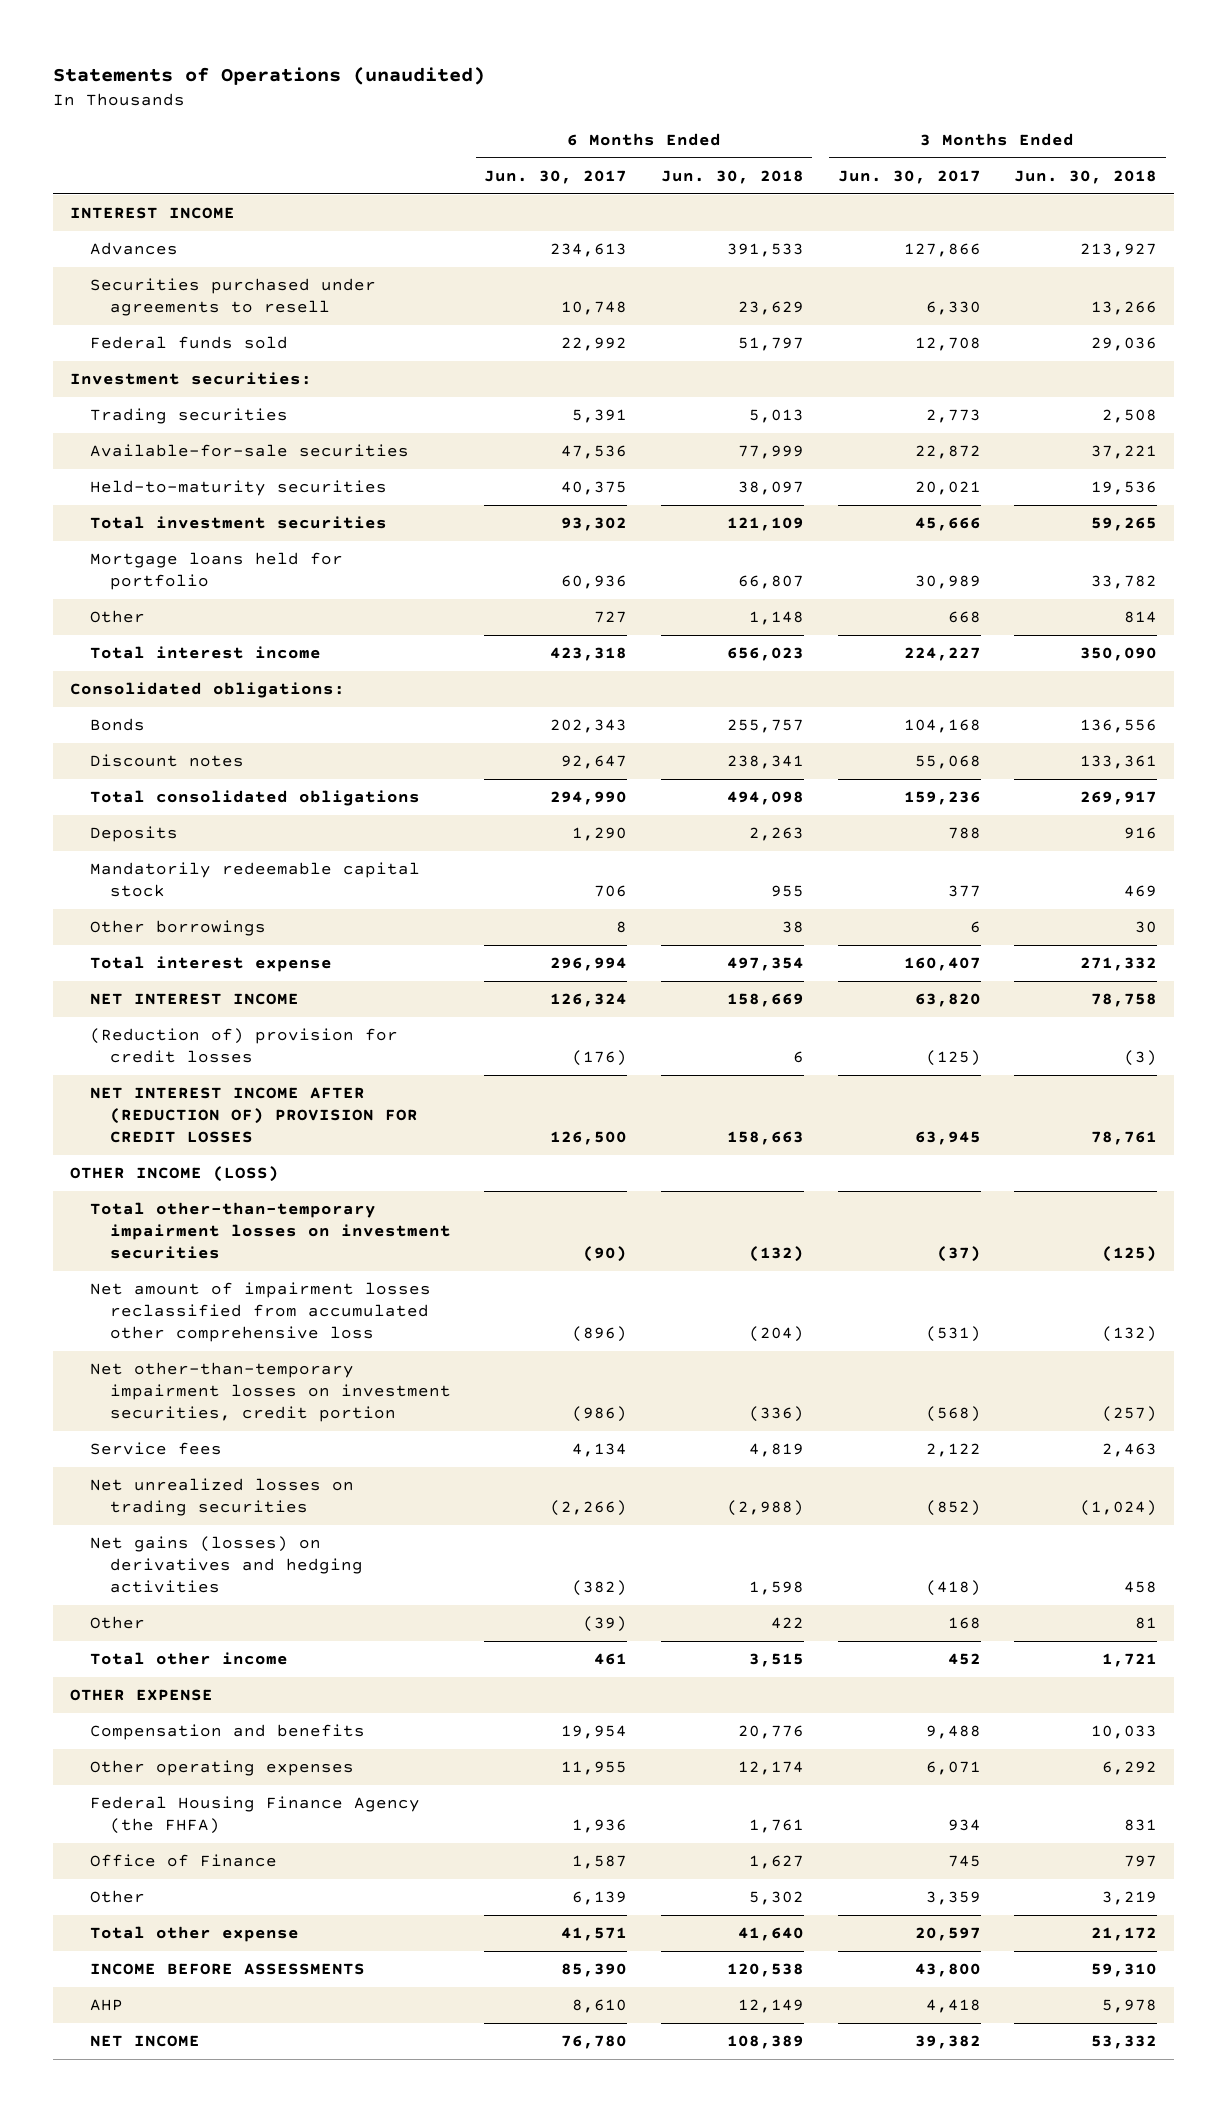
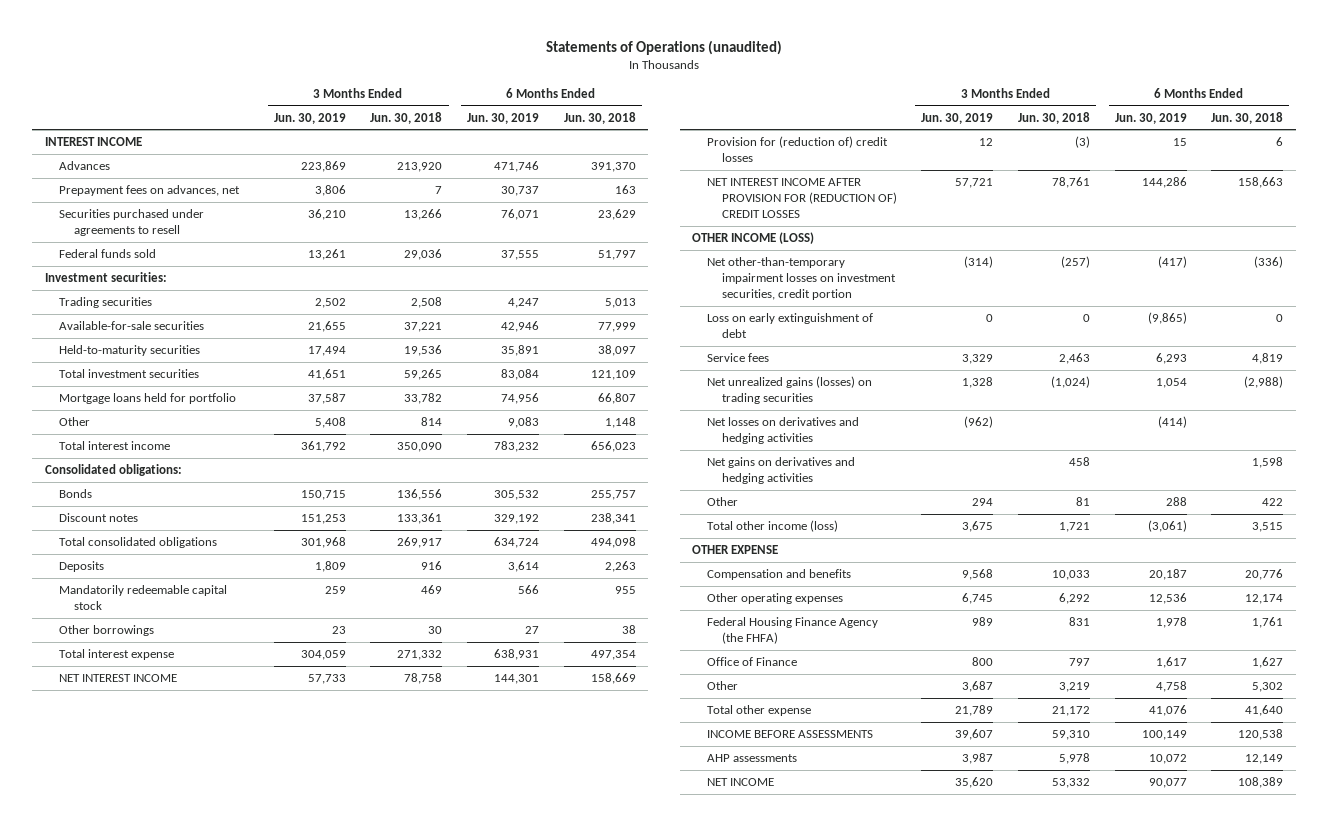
- | 6 Months Ended Jun. 30, 2017 | 6 Months Ended Jun. 30, 2018 | 3 Months Ended Jun. 30, 2017 | 3 Months Ended Jun. 30, 2018
+ | 3 Months Ended Jun. 30, 2019 | 3 Months Ended Jun. 30, 2018 | 6 Months Ended Jun. 30, 2019 | 6 Months Ended Jun. 30, 2018
- Advances | 234,613 | 391,533 | 127,866 | 213,927
+ Advances | 223,869 | 213,920 | 471,746 | 391,370
+ Prepayment fees on advances, net | 3,806 | 7 | 30,737 | 163
- (Reduction of) provision for credit losses | (176) | 6 | (125) | (3)
- NET INTEREST INCOME AFTER (REDUCTION OF) PROVISION FOR CREDIT LOSSES | 126,500 | 158,663 | 63,945 | 78,761
+ Provision for (reduction of) credit losses | 12 | (3) | 15 | 6
+ NET INTEREST INCOME AFTER PROVISION FOR (REDUCTION OF) CREDIT LOSSES | 57,721 | 78,761 | 144,286 | 158,663
- Total other-than-temporary impairment losses on investment securities | (90) | (132) | (37) | (125)
- Net amount of impairment losses reclassified from accumulated other comprehensive loss | (896) | (204) | (531) | (132)
+ Loss on early extinguishment of debt | 0 | 0 | (9,865) | 0
- Net unrealized losses on trading securities | (2,266) | (2,988) | (852) | (1,024)
- Net gains (losses) on derivatives and hedging activities | (382) | 1,598 | (418) | 458
+ Net unrealized gains (losses) on trading securities | 1,328 | (1,024) | 1,054 | (2,988)
+ Net losses on derivatives and hedging activities | (962) | | (414) |
+ Net gains on derivatives and hedging activities | | 458 | | 1,598
- Total other income | 461 | 3,515 | 452 | 1,721
+ Total other income (loss) | 3,675 | 1,721 | (3,061) | 3,515
- AHP | 8,610 | 12,149 | 4,418 | 5,978
+ AHP assessments | 3,987 | 5,978 | 10,072 | 12,149

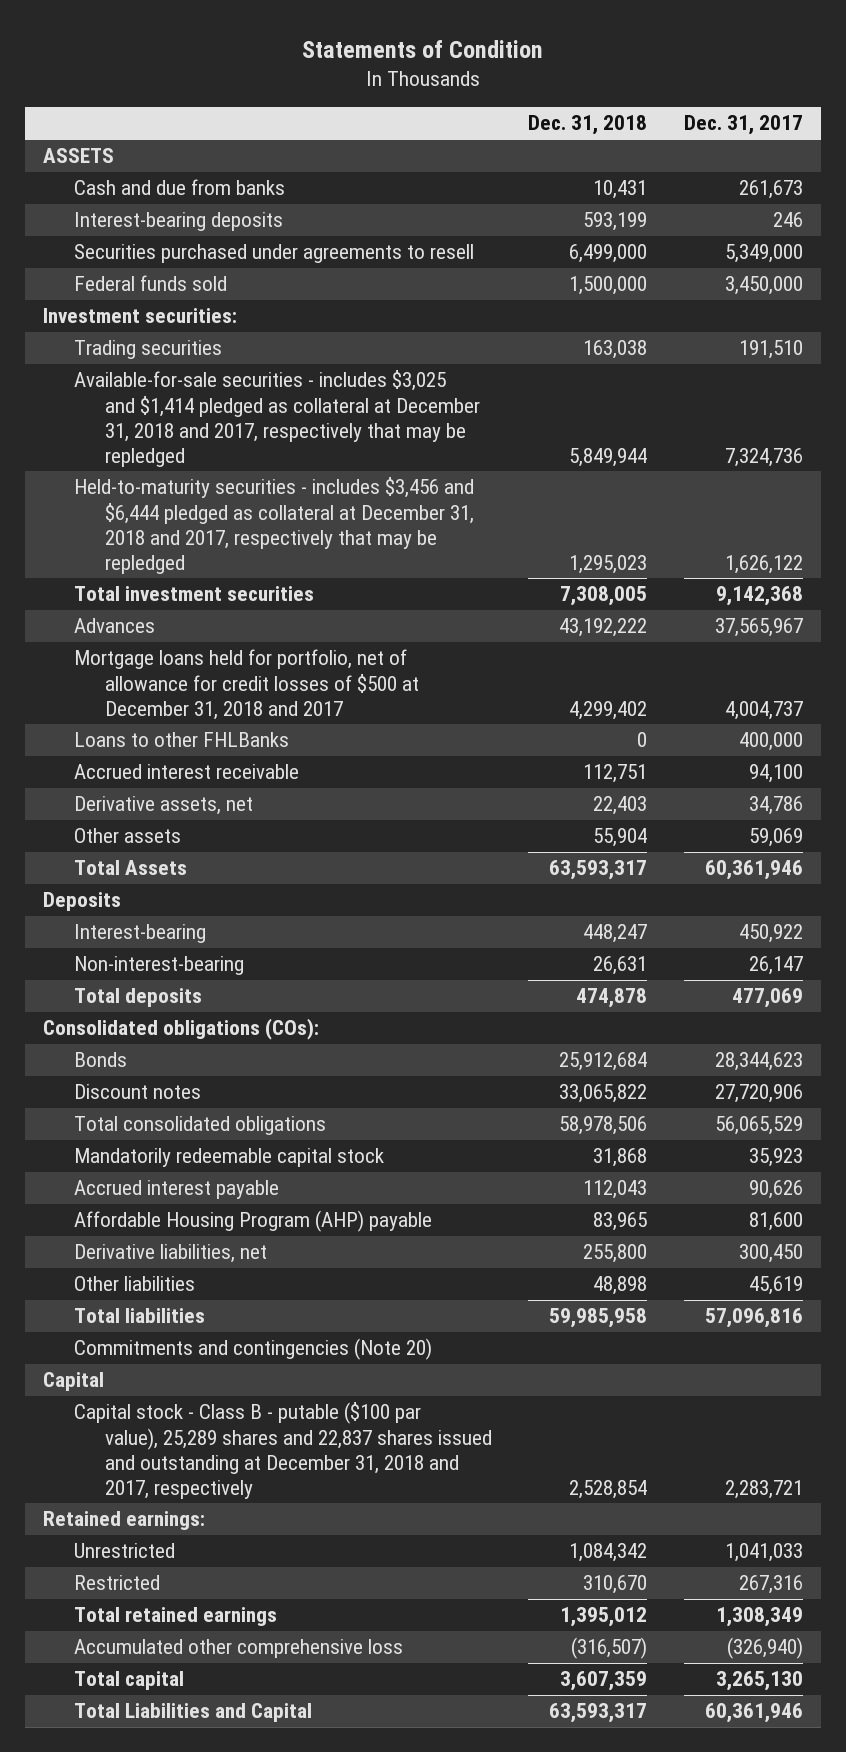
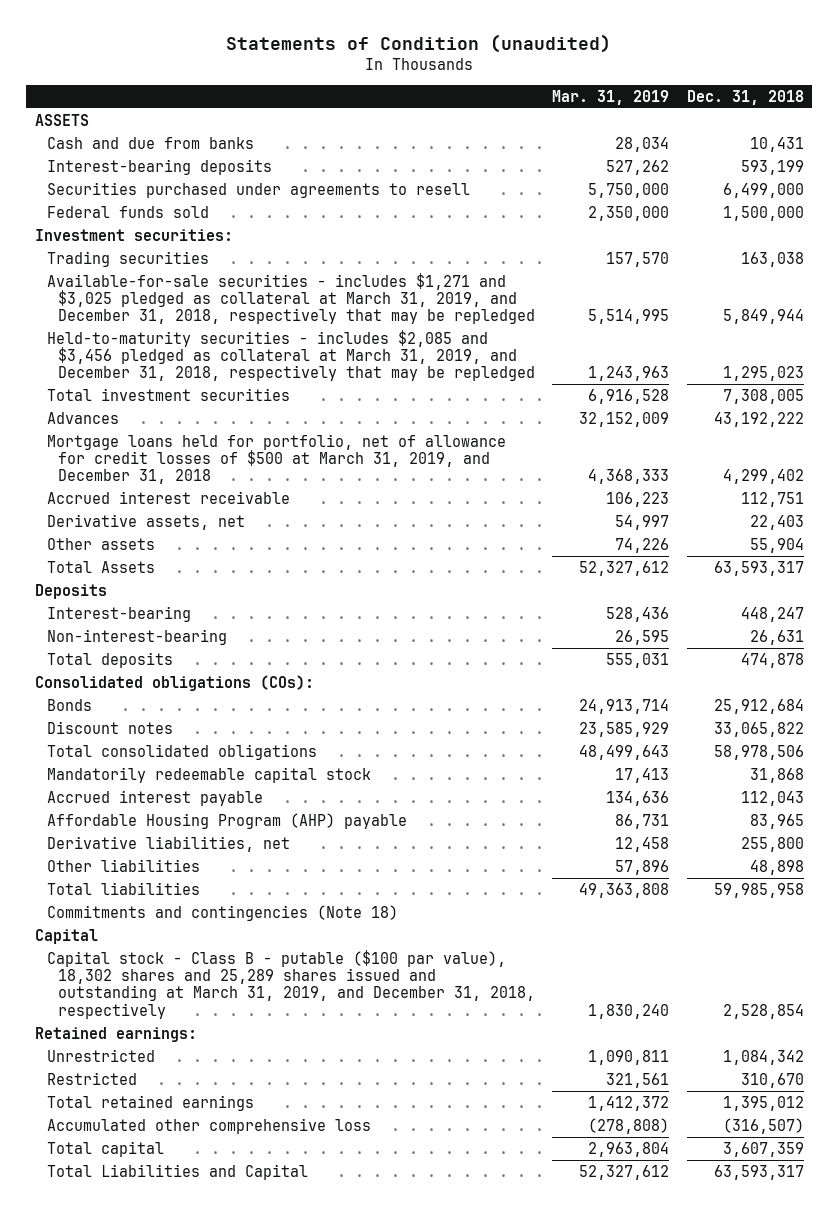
- Statements of Condition
+ Statements of Condition (unaudited)
- | Dec. 31, 2018 | Dec. 31, 2017
+ | Mar. 31, 2019 | Dec. 31, 2018
- Available-for-sale securities - includes $3,025 and $1,414 pledged as collateral at December 31, 2018 and 2017, respectively that may be repledged | 5,849,944 | 7,324,736
- Held-to-maturity securities - includes $3,456 and $6,444 pledged as collateral at December 31, 2018 and 2017, respectively that may be repledged | 1,295,023 | 1,626,122
+ Available-for-sale securities - includes $1,271 and $3,025 pledged as collateral at March 31, 2019, and December 31, 2018, respectively that may be repledged | 5,514,995 | 5,849,944
+ Held-to-maturity securities - includes $2,085 and $3,456 pledged as collateral at March 31, 2019, and December 31, 2018, respectively that may be repledged | 1,243,963 | 1,295,023
- Mortgage loans held for portfolio, net of allowance for credit losses of $500 at December 31, 2018 and 2017 | 4,299,402 | 4,004,737
- Loans to other FHLBanks | 0 | 400,000
+ Mortgage loans held for portfolio, net of allowance for credit losses of $500 at March 31, 2019, and December 31, 2018 | 4,368,333 | 4,299,402
- Commitments and contingencies (Note 20)
+ Commitments and contingencies (Note 18)
- Capital stock - Class B - putable ($100 par value), 25,289 shares and 22,837 shares issued and outstanding at December 31, 2018 and 2017, respectively | 2,528,854 | 2,283,721
+ Capital stock - Class B - putable ($100 par value), 18,302 shares and 25,289 shares issued and outstanding at March 31, 2019, and December 31, 2018, respectively | 1,830,240 | 2,528,854

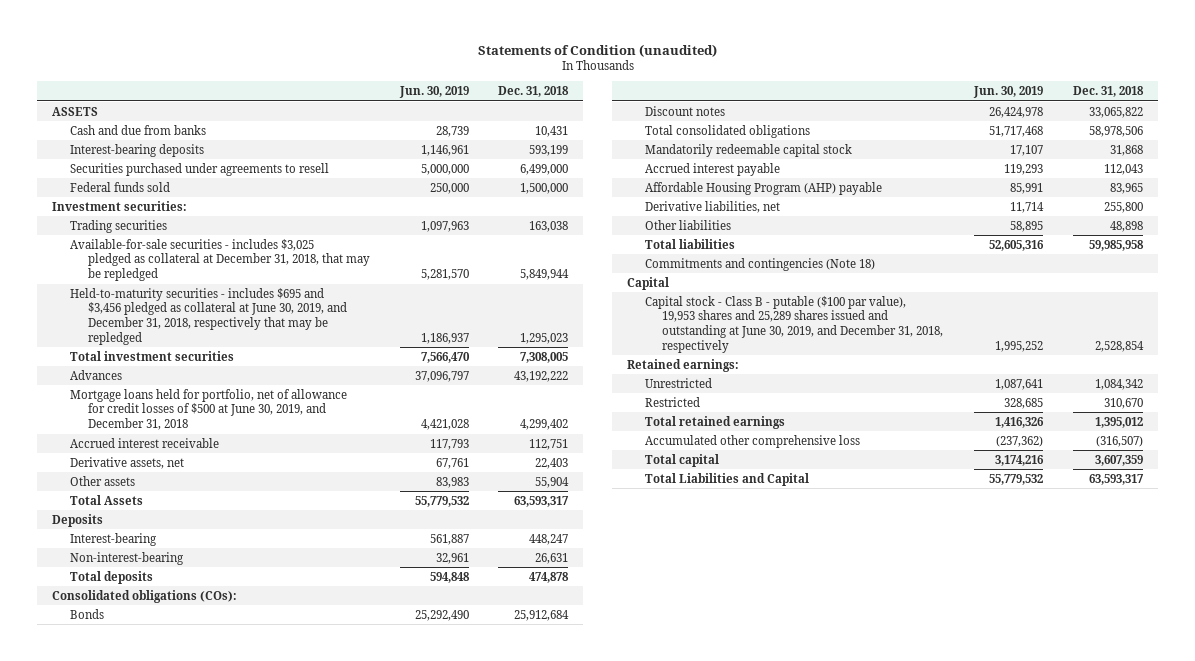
- | Mar. 31, 2019 | Dec. 31, 2018
+ | Jun. 30, 2019 | Dec. 31, 2018
- Available-for-sale securities - includes $1,271 and $3,025 pledged as collateral at March 31, 2019, and December 31, 2018, respectively that may be repledged | 5,514,995 | 5,849,944
- Held-to-maturity securities - includes $2,085 and $3,456 pledged as collateral at March 31, 2019, and December 31, 2018, respectively that may be repledged | 1,243,963 | 1,295,023
+ Available-for-sale securities - includes $3,025 pledged as collateral at December 31, 2018, that may be repledged | 5,281,570 | 5,849,944
+ Held-to-maturity securities - includes $695 and $3,456 pledged as collateral at June 30, 2019, and December 31, 2018, respectively that may be repledged | 1,186,937 | 1,295,023
- Mortgage loans held for portfolio, net of allowance for credit losses of $500 at March 31, 2019, and December 31, 2018 | 4,368,333 | 4,299,402
+ Mortgage loans held for portfolio, net of allowance for credit losses of $500 at June 30, 2019, and December 31, 2018 | 4,421,028 | 4,299,402
- Capital stock - Class B - putable ($100 par value), 18,302 shares and 25,289 shares issued and outstanding at March 31, 2019, and December 31, 2018, respectively | 1,830,240 | 2,528,854
+ Capital stock - Class B - putable ($100 par value), 19,953 shares and 25,289 shares issued and outstanding at June 30, 2019, and December 31, 2018, respectively | 1,995,252 | 2,528,854

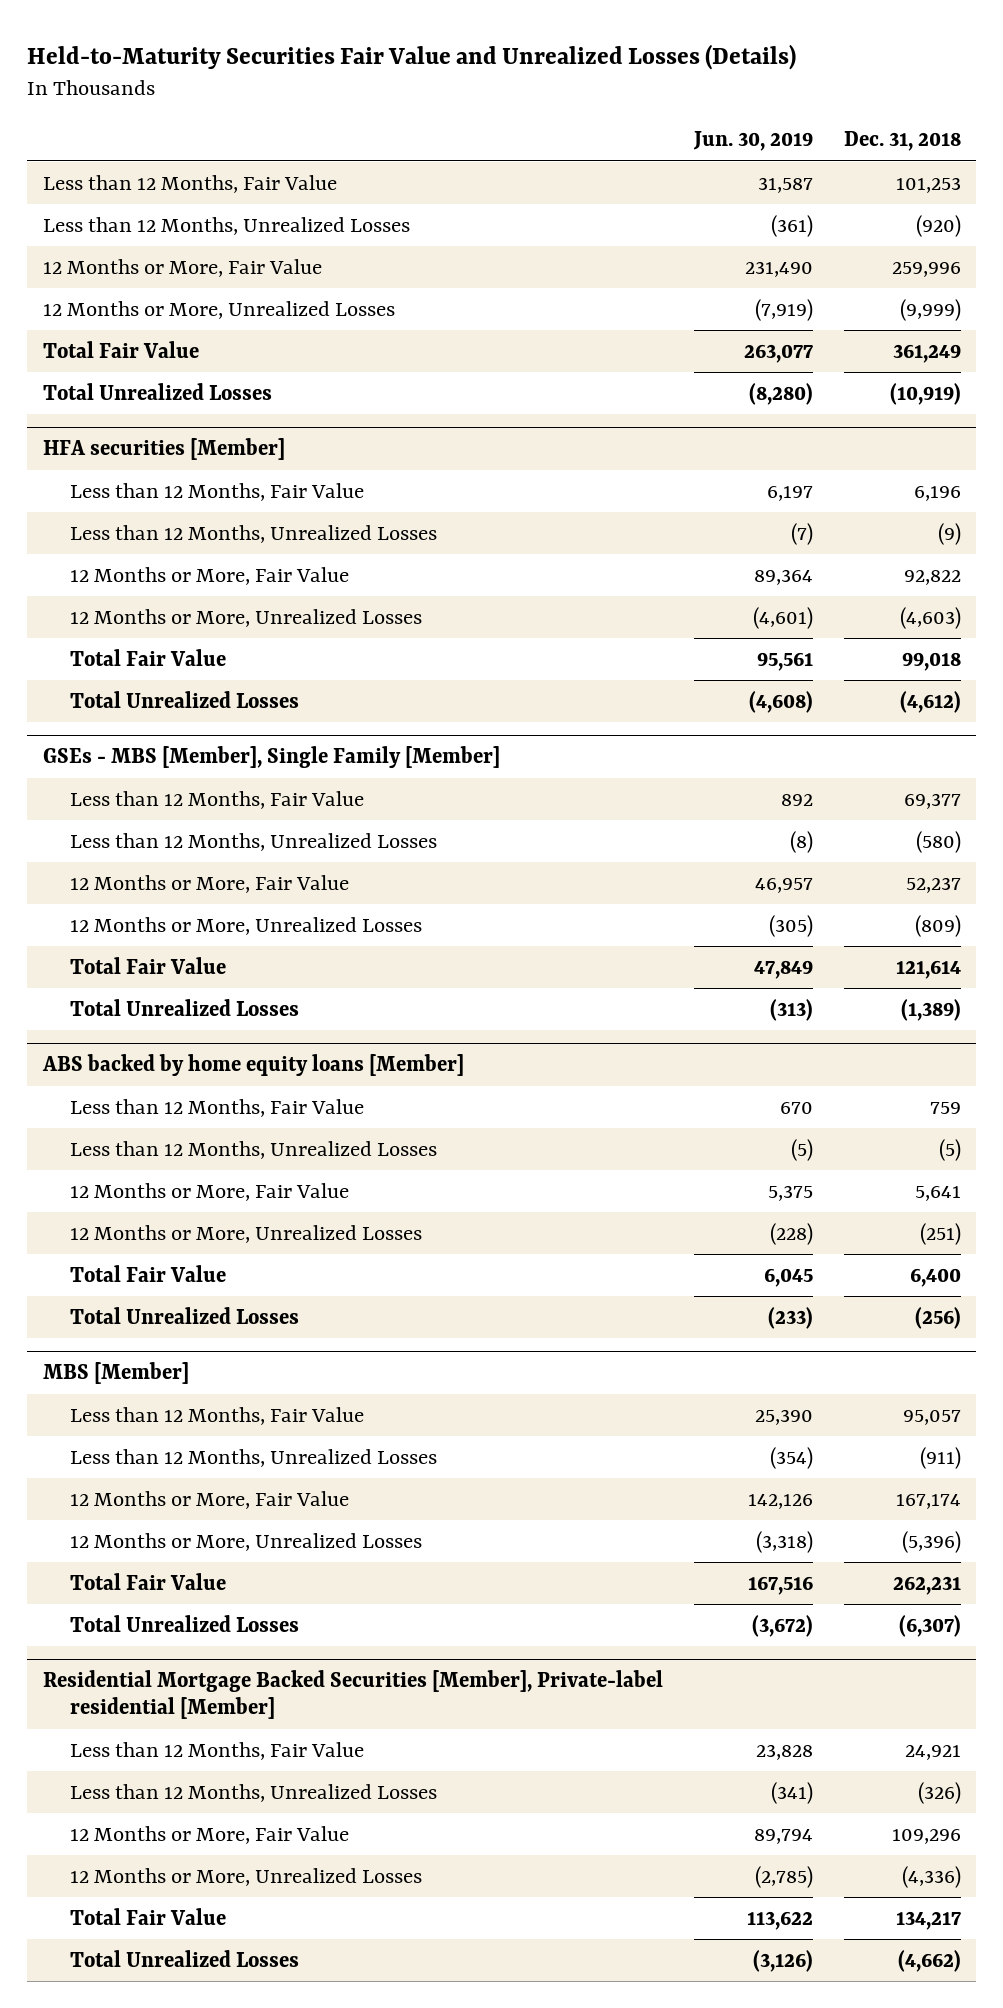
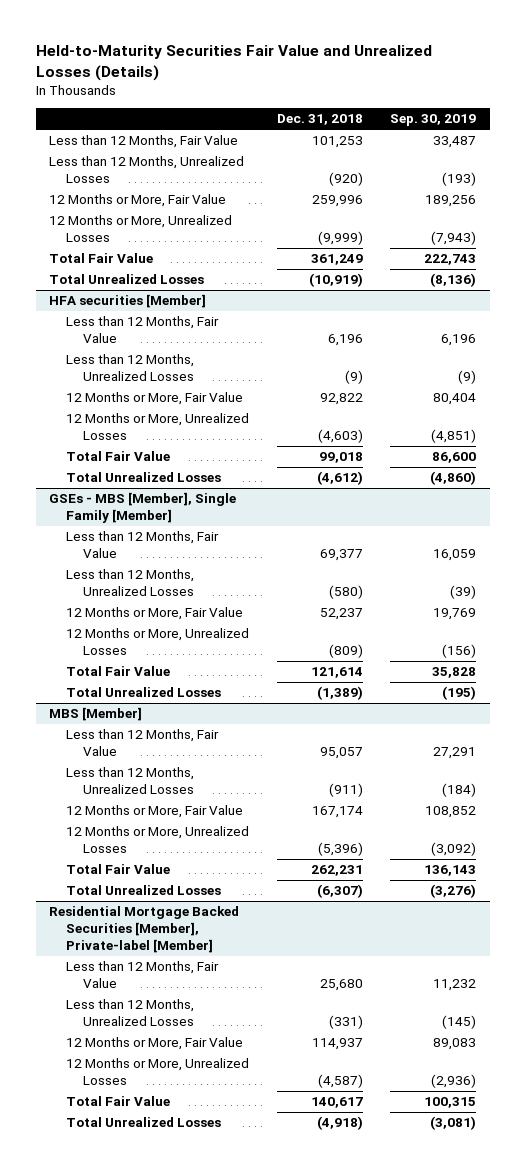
- | Jun. 30, 2019 | Dec. 31, 2018
+ | Dec. 31, 2018 | Sep. 30, 2019
- ABS backed by home equity loans [Member]
- Less than 12 Months, Fair Value | 670 | 759
- Less than 12 Months, Unrealized Losses | (5) | (5)
- 12 Months or More, Fair Value | 5,375 | 5,641
- 12 Months or More, Unrealized Losses | (228) | (251)
- Total Fair Value | 6,045 | 6,400
- Total Unrealized Losses | (233) | (256)
- Residential Mortgage Backed Securities [Member], Private-label residential [Member]
- Less than 12 Months, Fair Value | 23,828 | 24,921
- Less than 12 Months, Unrealized Losses | (341) | (326)
- 12 Months or More, Fair Value | 89,794 | 109,296
- 12 Months or More, Unrealized Losses | (2,785) | (4,336)
- Total Fair Value | 113,622 | 134,217
- Total Unrealized Losses | (3,126) | (4,662)
+ Residential Mortgage Backed Securities [Member], Private-label [Member]
+ Less than 12 Months, Fair Value | 25,680 | 11,232
+ Less than 12 Months, Unrealized Losses | (331) | (145)
+ 12 Months or More, Fair Value | 114,937 | 89,083
+ 12 Months or More, Unrealized Losses | (4,587) | (2,936)
+ Total Fair Value | 140,617 | 100,315
+ Total Unrealized Losses | (4,918) | (3,081)

